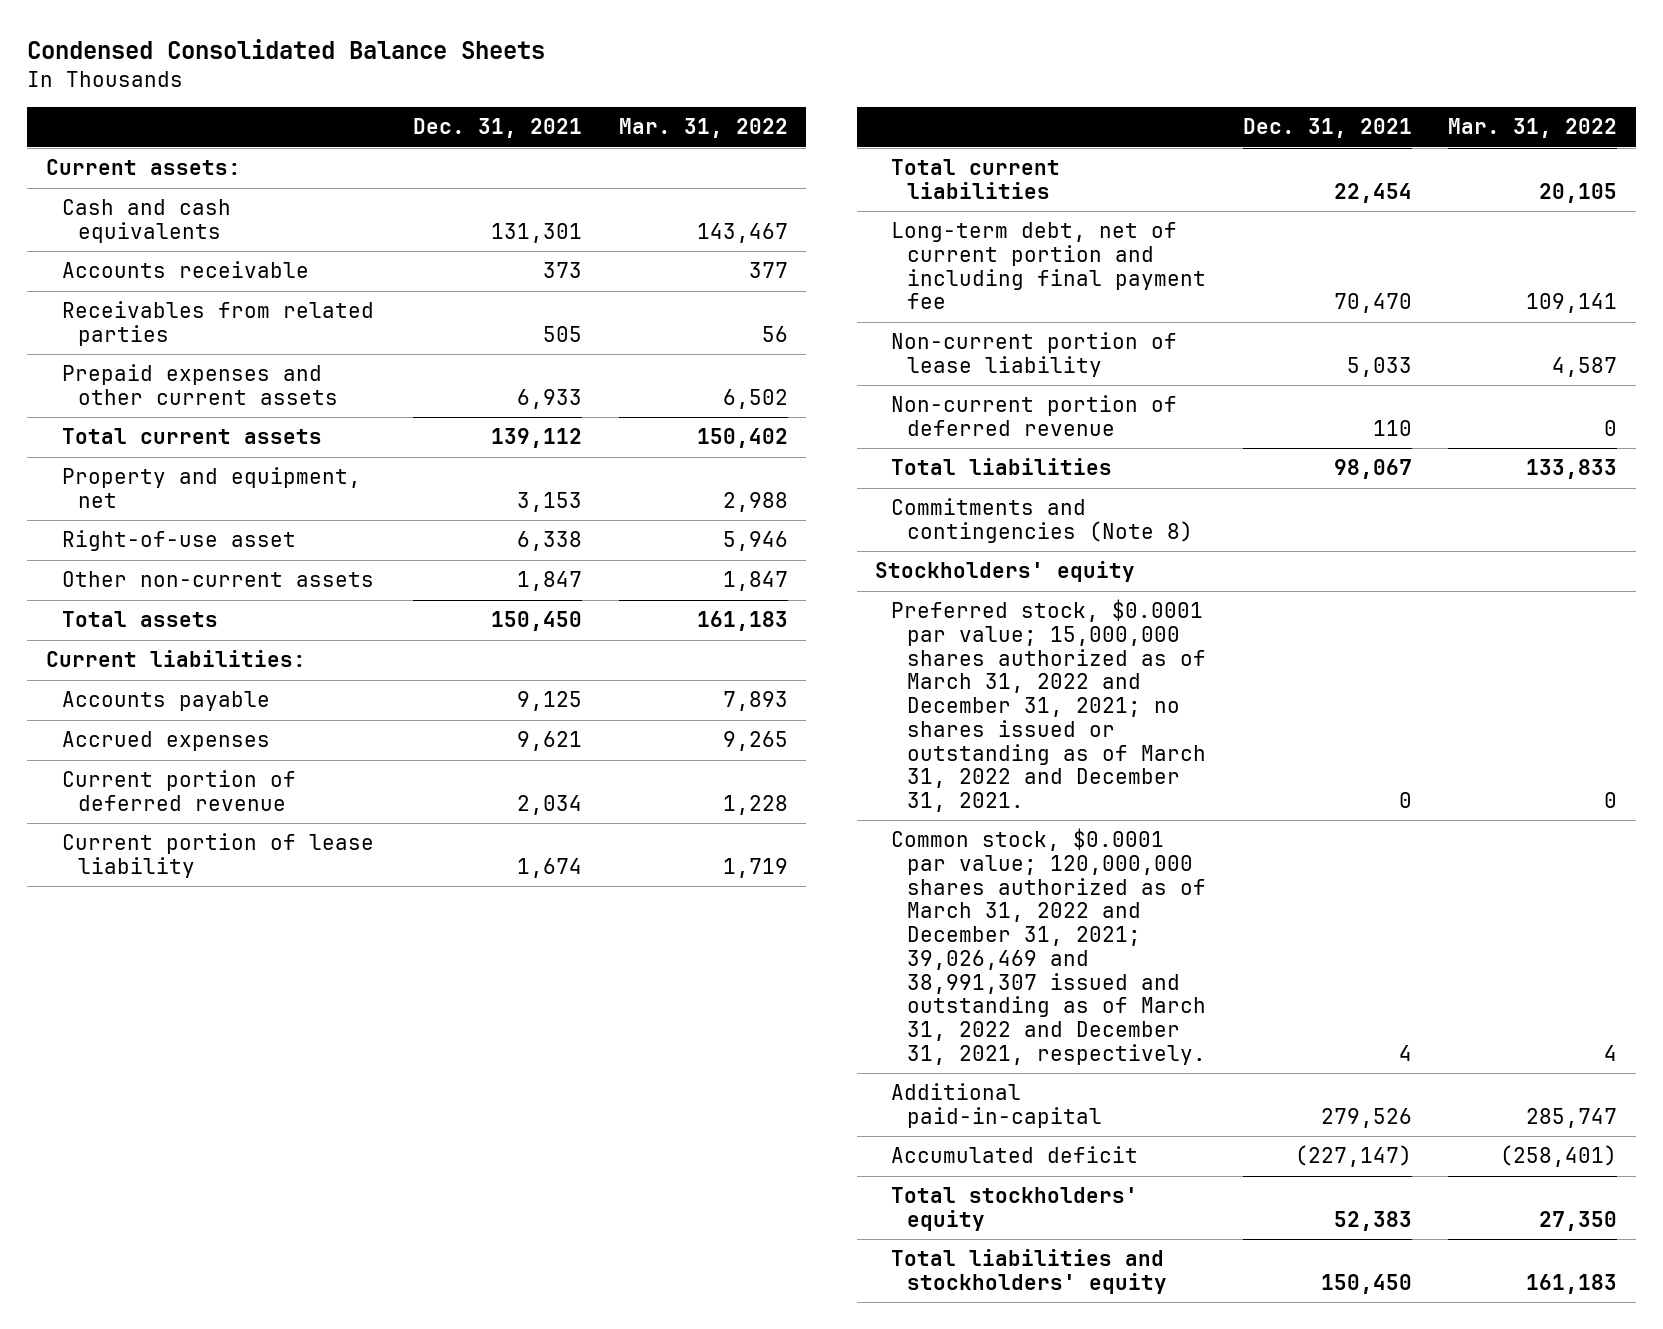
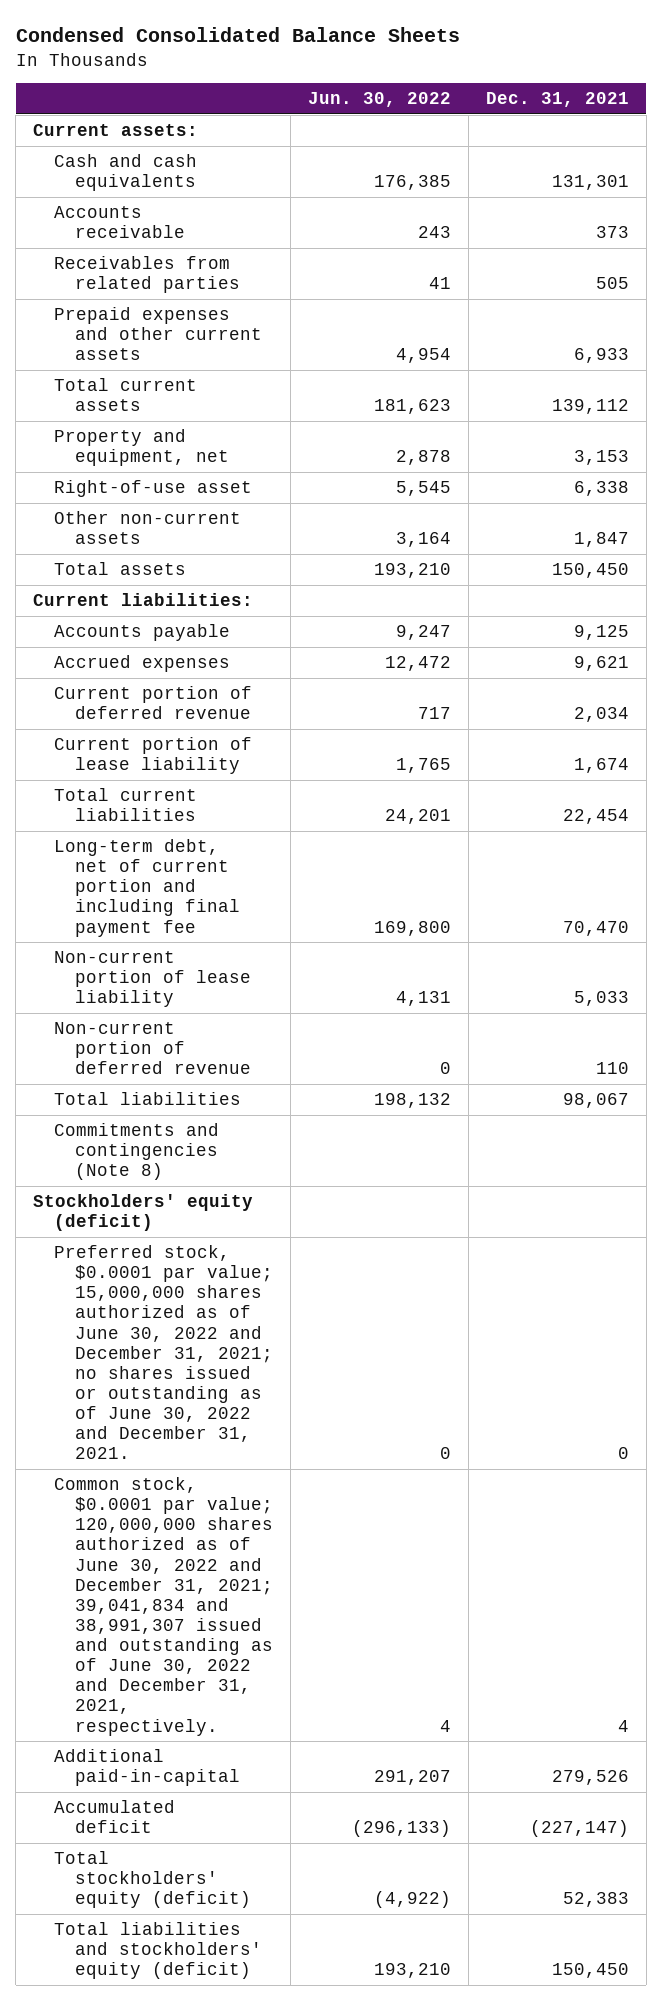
- | Dec. 31, 2021 | Mar. 31, 2022
+ | Jun. 30, 2022 | Dec. 31, 2021
- Stockholders' equity
- Preferred stock, $0.0001 par value; 15,000,000 shares authorized as of March 31, 2022 and December 31, 2021; no shares issued or outstanding as of March 31, 2022 and December 31, 2021. | 0 | 0
- Common stock, $0.0001 par value; 120,000,000 shares authorized as of March 31, 2022 and December 31, 2021; 39,026,469 and 38,991,307 issued and outstanding as of March 31, 2022 and December 31, 2021, respectively. | 4 | 4
+ Stockholders' equity (deficit)
+ Preferred stock, $0.0001 par value; 15,000,000 shares authorized as of June 30, 2022 and December 31, 2021; no shares issued or outstanding as of June 30, 2022 and December 31, 2021. | 0 | 0
+ Common stock, $0.0001 par value; 120,000,000 shares authorized as of June 30, 2022 and December 31, 2021; 39,041,834 and 38,991,307 issued and outstanding as of June 30, 2022 and December 31, 2021, respectively. | 4 | 4
- Total stockholders' equity | 52,383 | 27,350
- Total liabilities and stockholders' equity | 150,450 | 161,183
+ Total stockholders' equity (deficit) | (4,922) | 52,383
+ Total liabilities and stockholders' equity (deficit) | 193,210 | 150,450

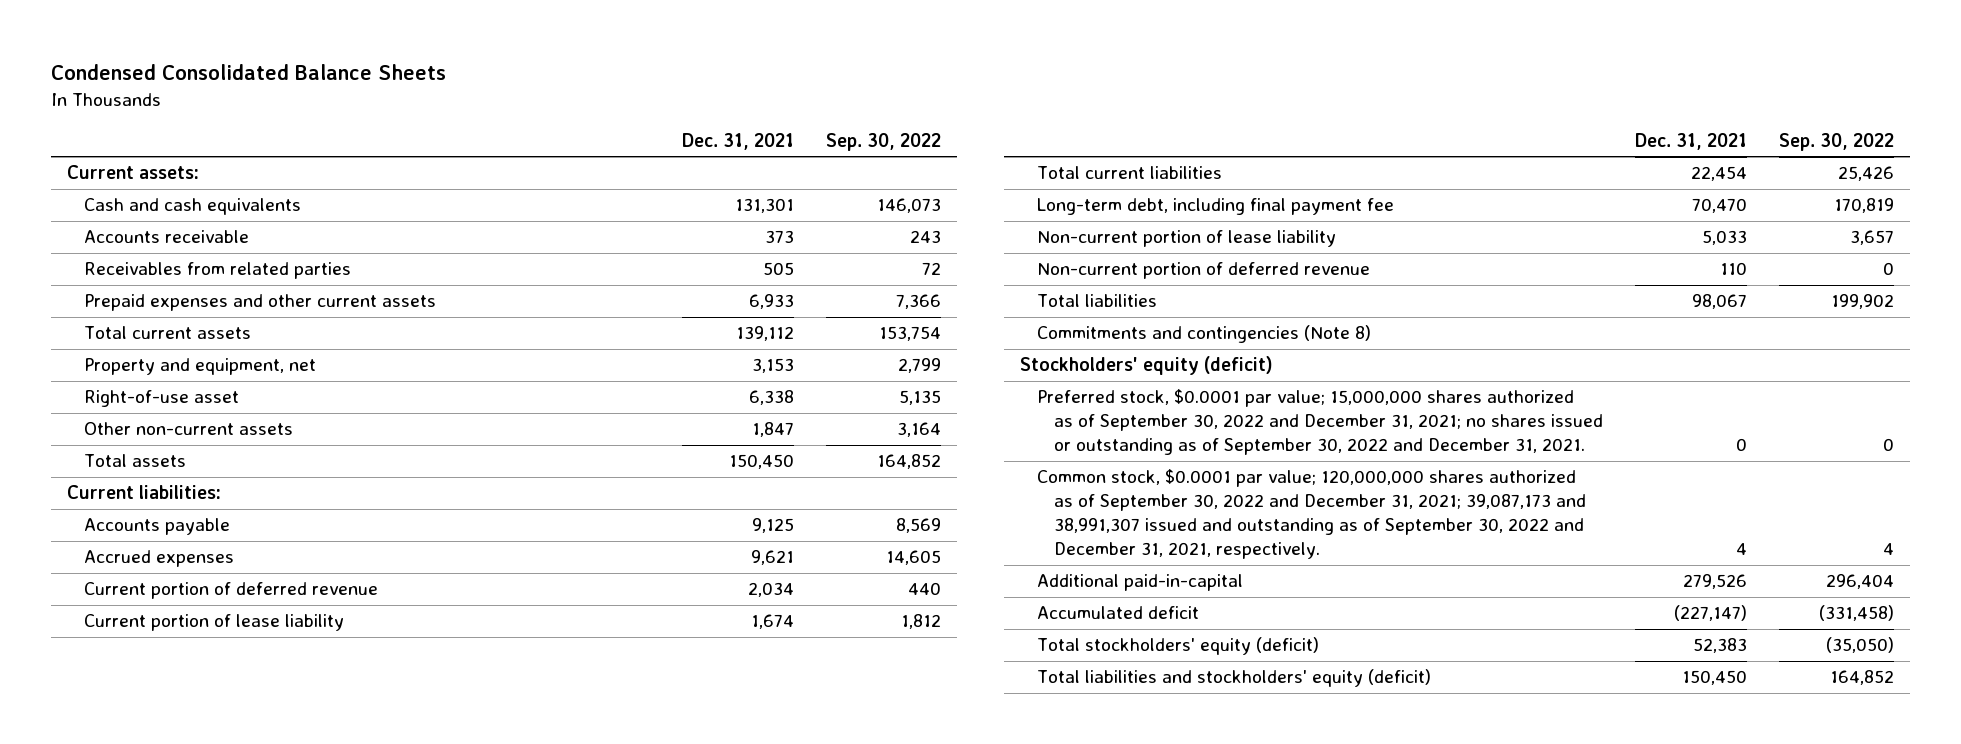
- | Jun. 30, 2022 | Dec. 31, 2021
+ | Dec. 31, 2021 | Sep. 30, 2022
- Long-term debt, net of current portion and including final payment fee | 169,800 | 70,470
+ Long-term debt, including final payment fee | 70,470 | 170,819
- Preferred stock, $0.0001 par value; 15,000,000 shares authorized as of June 30, 2022 and December 31, 2021; no shares issued or outstanding as of June 30, 2022 and December 31, 2021. | 0 | 0
- Common stock, $0.0001 par value; 120,000,000 shares authorized as of June 30, 2022 and December 31, 2021; 39,041,834 and 38,991,307 issued and outstanding as of June 30, 2022 and December 31, 2021, respectively. | 4 | 4
+ Preferred stock, $0.0001 par value; 15,000,000 shares authorized as of September 30, 2022 and December 31, 2021; no shares issued or outstanding as of September 30, 2022 and December 31, 2021. | 0 | 0
+ Common stock, $0.0001 par value; 120,000,000 shares authorized as of September 30, 2022 and December 31, 2021; 39,087,173 and 38,991,307 issued and outstanding as of September 30, 2022 and December 31, 2021, respectively. | 4 | 4

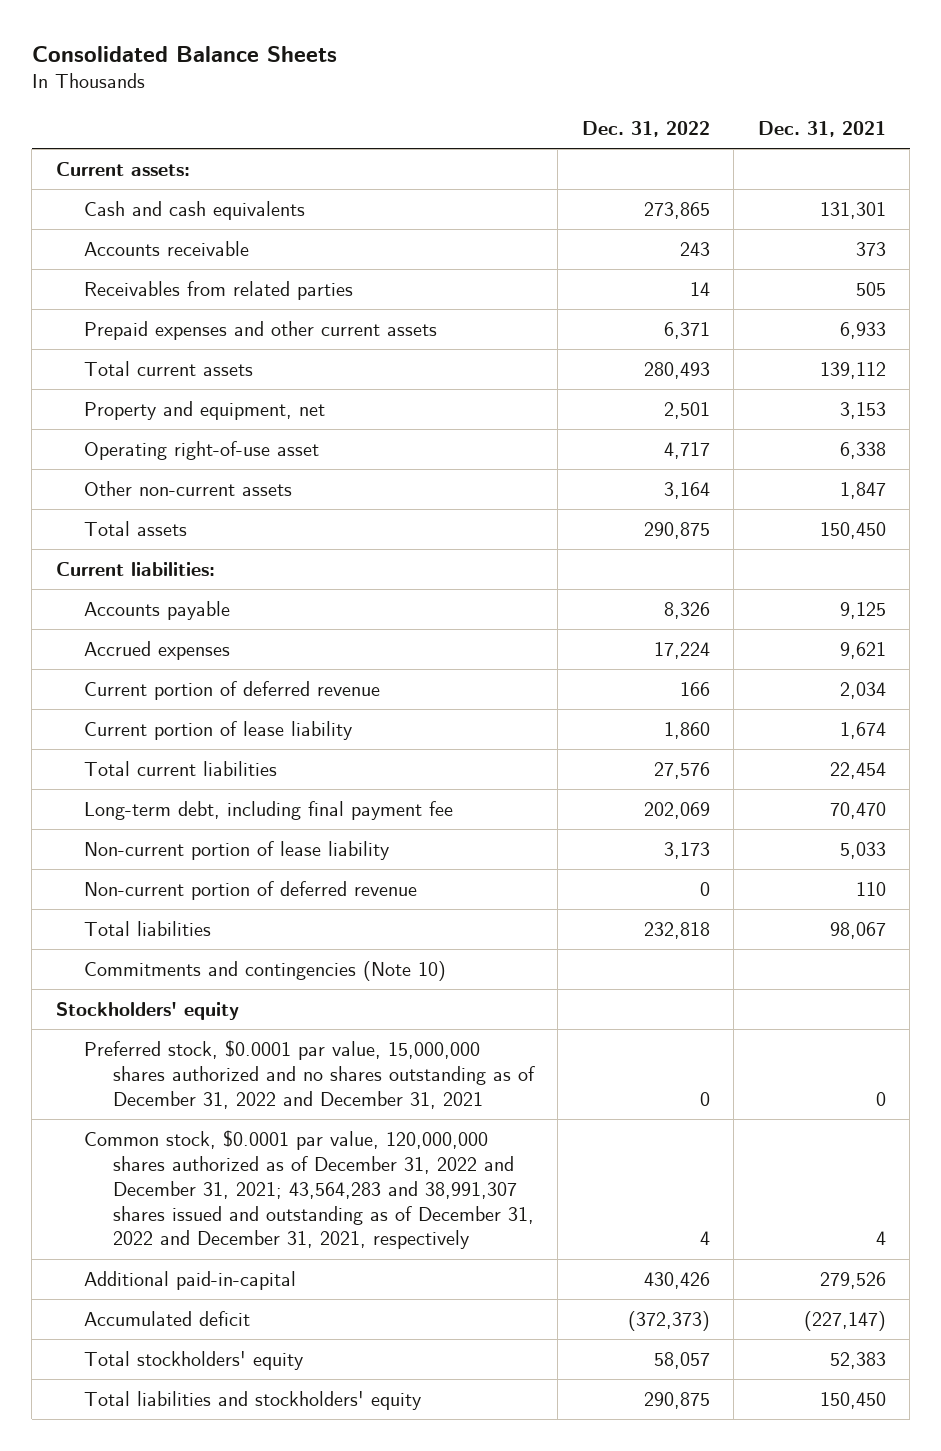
- Condensed Consolidated Balance Sheets
+ Consolidated Balance Sheets
- | Dec. 31, 2021 | Sep. 30, 2022
+ | Dec. 31, 2022 | Dec. 31, 2021
- Right-of-use asset | 6,338 | 5,135
+ Operating right-of-use asset | 4,717 | 6,338
- Commitments and contingencies (Note 8)
- Stockholders' equity (deficit)
- Preferred stock, $0.0001 par value; 15,000,000 shares authorized as of September 30, 2022 and December 31, 2021; no shares issued or outstanding as of September 30, 2022 and December 31, 2021. | 0 | 0
- Common stock, $0.0001 par value; 120,000,000 shares authorized as of September 30, 2022 and December 31, 2021; 39,087,173 and 38,991,307 issued and outstanding as of September 30, 2022 and December 31, 2021, respectively. | 4 | 4
+ Commitments and contingencies (Note 10)
+ Stockholders' equity
+ Preferred stock, $0.0001 par value, 15,000,000 shares authorized and no shares outstanding as of December 31, 2022 and December 31, 2021 | 0 | 0
+ Common stock, $0.0001 par value, 120,000,000 shares authorized as of December 31, 2022 and December 31, 2021; 43,564,283 and 38,991,307 shares issued and outstanding as of December 31, 2022 and December 31, 2021, respectively | 4 | 4
- Total stockholders' equity (deficit) | 52,383 | (35,050)
- Total liabilities and stockholders' equity (deficit) | 150,450 | 164,852
+ Total stockholders' equity | 58,057 | 52,383
+ Total liabilities and stockholders' equity | 290,875 | 150,450

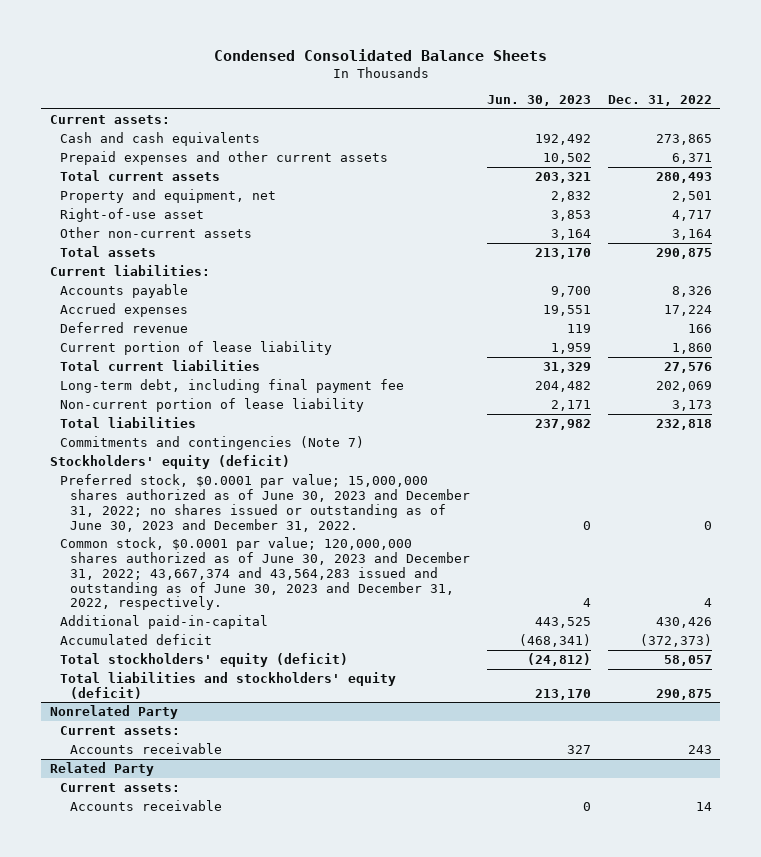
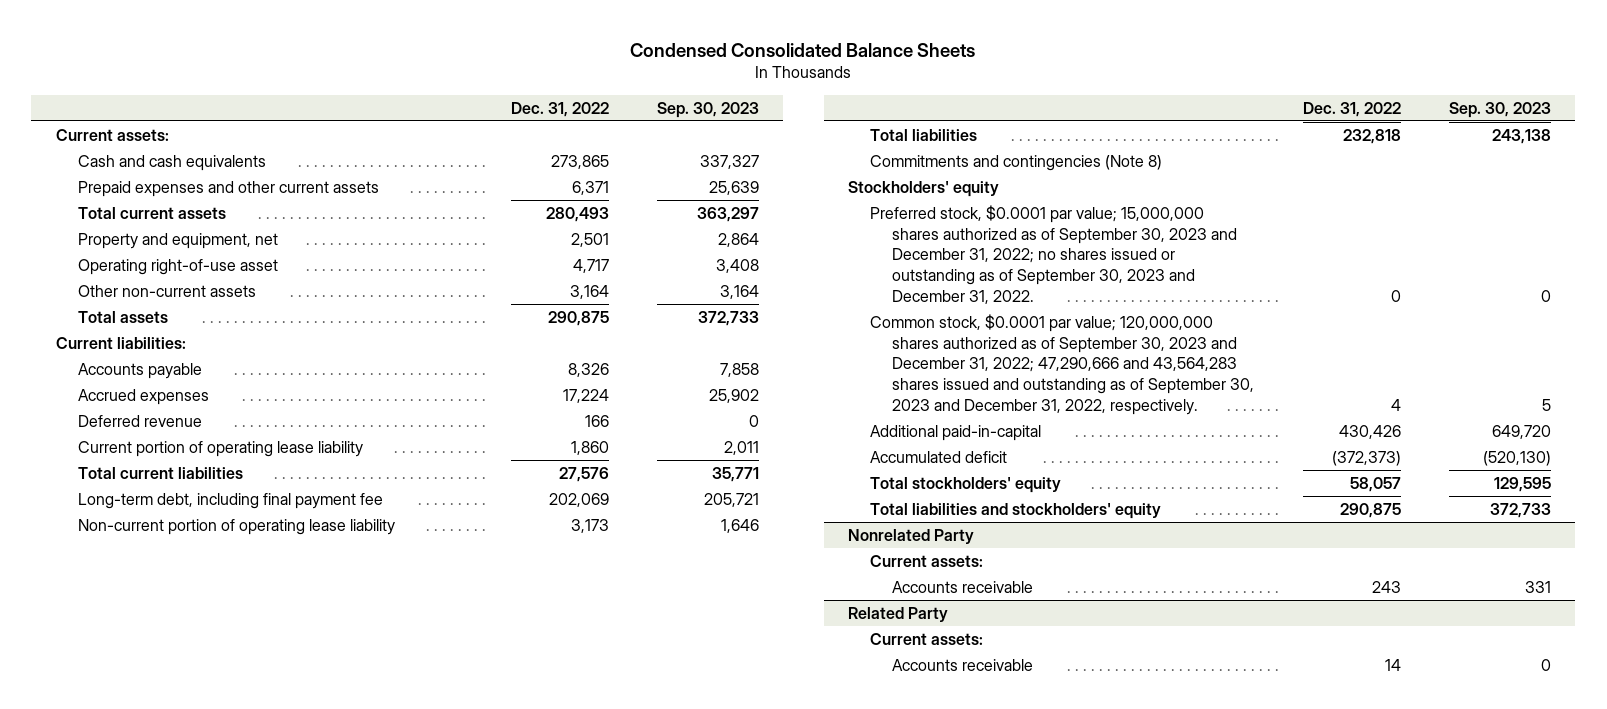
- | Jun. 30, 2023 | Dec. 31, 2022
+ | Dec. 31, 2022 | Sep. 30, 2023
- Right-of-use asset | 3,853 | 4,717
+ Operating right-of-use asset | 4,717 | 3,408
- Current portion of lease liability | 1,959 | 1,860
+ Current portion of operating lease liability | 1,860 | 2,011
- Non-current portion of lease liability | 2,171 | 3,173
+ Non-current portion of operating lease liability | 3,173 | 1,646
- Commitments and contingencies (Note 7)
- Stockholders' equity (deficit)
- Preferred stock, $0.0001 par value; 15,000,000 shares authorized as of June 30, 2023 and December 31, 2022; no shares issued or outstanding as of June 30, 2023 and December 31, 2022. | 0 | 0
- Common stock, $0.0001 par value; 120,000,000 shares authorized as of June 30, 2023 and December 31, 2022; 43,667,374 and 43,564,283 issued and outstanding as of June 30, 2023 and December 31, 2022, respectively. | 4 | 4
+ Commitments and contingencies (Note 8)
+ Stockholders' equity
+ Preferred stock, $0.0001 par value; 15,000,000 shares authorized as of September 30, 2023 and December 31, 2022; no shares issued or outstanding as of September 30, 2023 and December 31, 2022. | 0 | 0
+ Common stock, $0.0001 par value; 120,000,000 shares authorized as of September 30, 2023 and December 31, 2022; 47,290,666 and 43,564,283 shares issued and outstanding as of September 30, 2023 and December 31, 2022, respectively. | 4 | 5
- Total stockholders' equity (deficit) | (24,812) | 58,057
- Total liabilities and stockholders' equity (deficit) | 213,170 | 290,875
+ Total stockholders' equity | 58,057 | 129,595
+ Total liabilities and stockholders' equity | 290,875 | 372,733

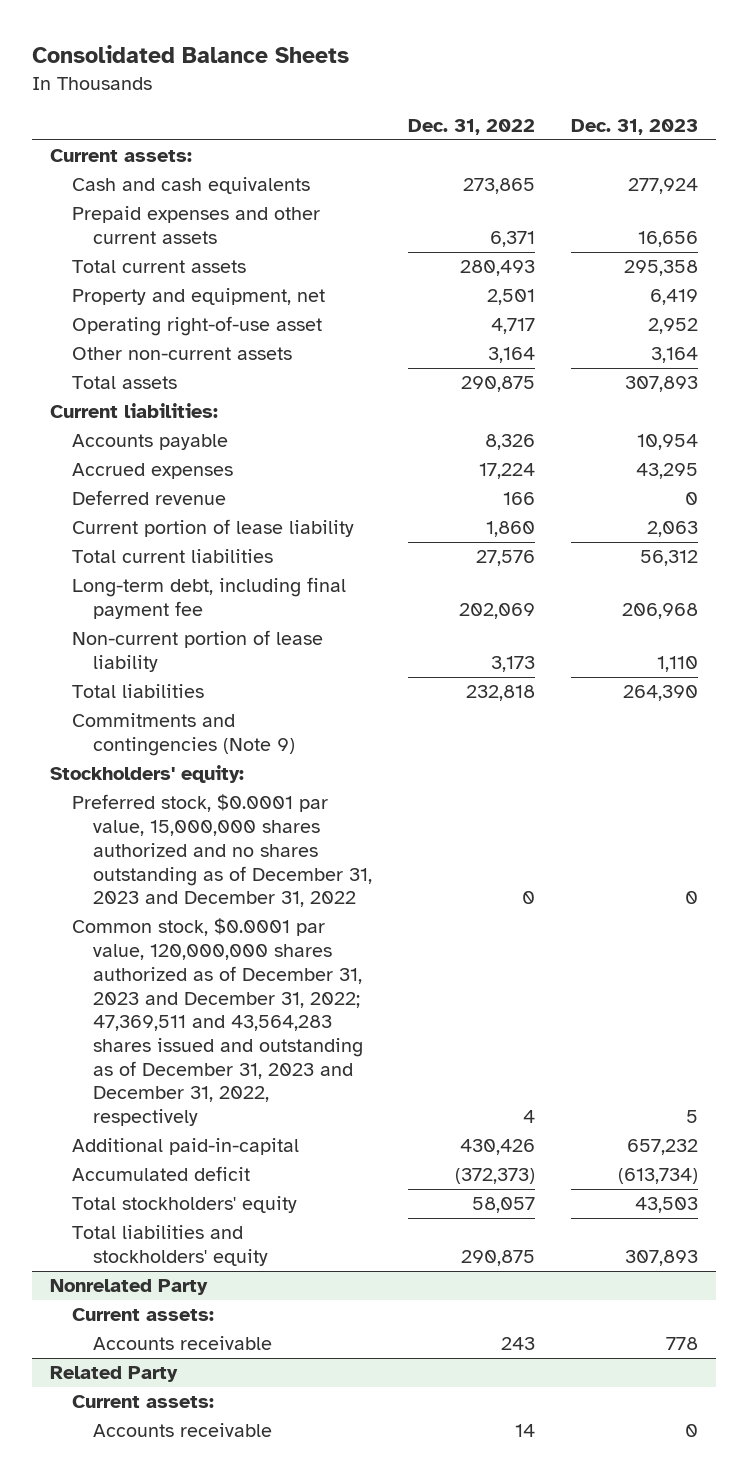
- Condensed Consolidated Balance Sheets
+ Consolidated Balance Sheets
- | Dec. 31, 2022 | Sep. 30, 2023
+ | Dec. 31, 2022 | Dec. 31, 2023
- Current portion of operating lease liability | 1,860 | 2,011
+ Current portion of lease liability | 1,860 | 2,063
- Non-current portion of operating lease liability | 3,173 | 1,646
+ Non-current portion of lease liability | 3,173 | 1,110
- Commitments and contingencies (Note 8)
- Stockholders' equity
- Preferred stock, $0.0001 par value; 15,000,000 shares authorized as of September 30, 2023 and December 31, 2022; no shares issued or outstanding as of September 30, 2023 and December 31, 2022. | 0 | 0
- Common stock, $0.0001 par value; 120,000,000 shares authorized as of September 30, 2023 and December 31, 2022; 47,290,666 and 43,564,283 shares issued and outstanding as of September 30, 2023 and December 31, 2022, respectively. | 4 | 5
+ Commitments and contingencies (Note 9)
+ Stockholders' equity:
+ Preferred stock, $0.0001 par value, 15,000,000 shares authorized and no shares outstanding as of December 31, 2023 and December 31, 2022 | 0 | 0
+ Common stock, $0.0001 par value, 120,000,000 shares authorized as of December 31, 2023 and December 31, 2022; 47,369,511 and 43,564,283 shares issued and outstanding as of December 31, 2023 and December 31, 2022, respectively | 4 | 5

